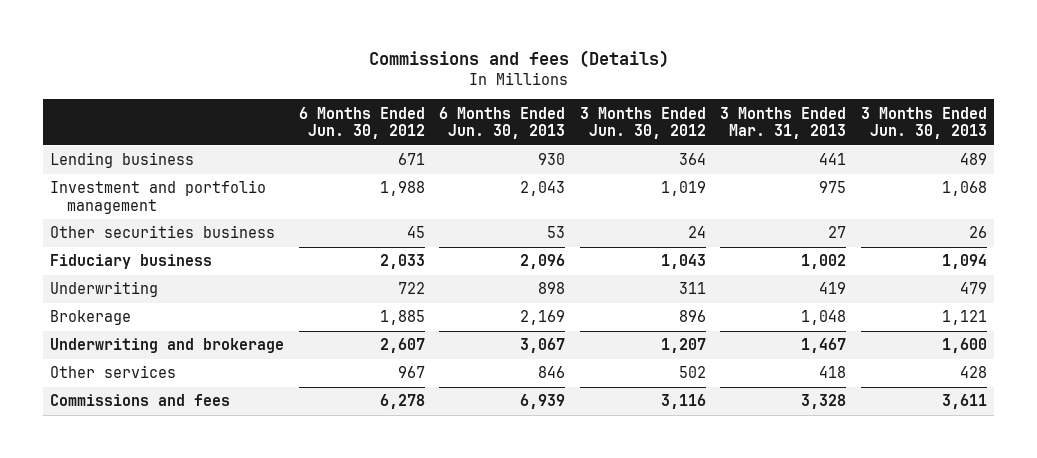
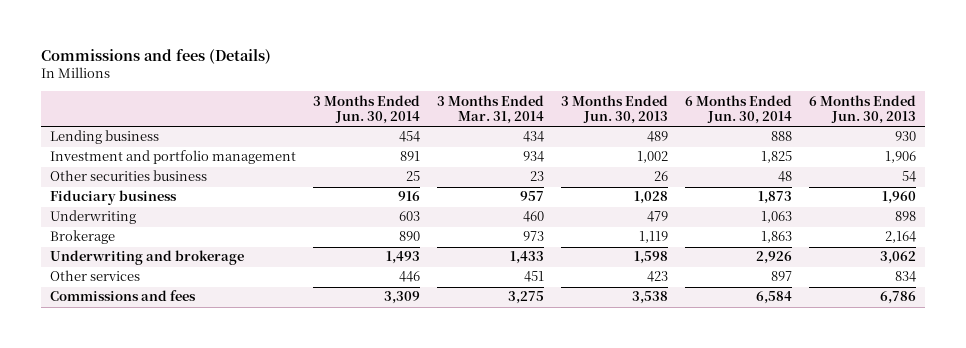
- | 6 Months Ended Jun. 30, 2012 | 6 Months Ended Jun. 30, 2013 | 3 Months Ended Jun. 30, 2012 | 3 Months Ended Mar. 31, 2013 | 3 Months Ended Jun. 30, 2013
+ | 3 Months Ended Jun. 30, 2014 | 3 Months Ended Mar. 31, 2014 | 3 Months Ended Jun. 30, 2013 | 6 Months Ended Jun. 30, 2014 | 6 Months Ended Jun. 30, 2013
- Investment and portfolio management | 1,988 | 2,043 | 1,019 | 975 | 1,068
- Other securities business | 45 | 53 | 24 | 27 | 26
- Fiduciary business | 2,033 | 2,096 | 1,043 | 1,002 | 1,094
+ Investment and portfolio management | 891 | 934 | 1,002 | 1,825 | 1,906
+ Other securities business | 25 | 23 | 26 | 48 | 54
+ Fiduciary business | 916 | 957 | 1,028 | 1,873 | 1,960
- Brokerage | 1,885 | 2,169 | 896 | 1,048 | 1,121
- Underwriting and brokerage | 2,607 | 3,067 | 1,207 | 1,467 | 1,600
- Other services | 967 | 846 | 502 | 418 | 428
- Commissions and fees | 6,278 | 6,939 | 3,116 | 3,328 | 3,611
+ Brokerage | 890 | 973 | 1,119 | 1,863 | 2,164
+ Underwriting and brokerage | 1,493 | 1,433 | 1,598 | 2,926 | 3,062
+ Other services | 446 | 451 | 423 | 897 | 834
+ Commissions and fees | 3,309 | 3,275 | 3,538 | 6,584 | 6,786

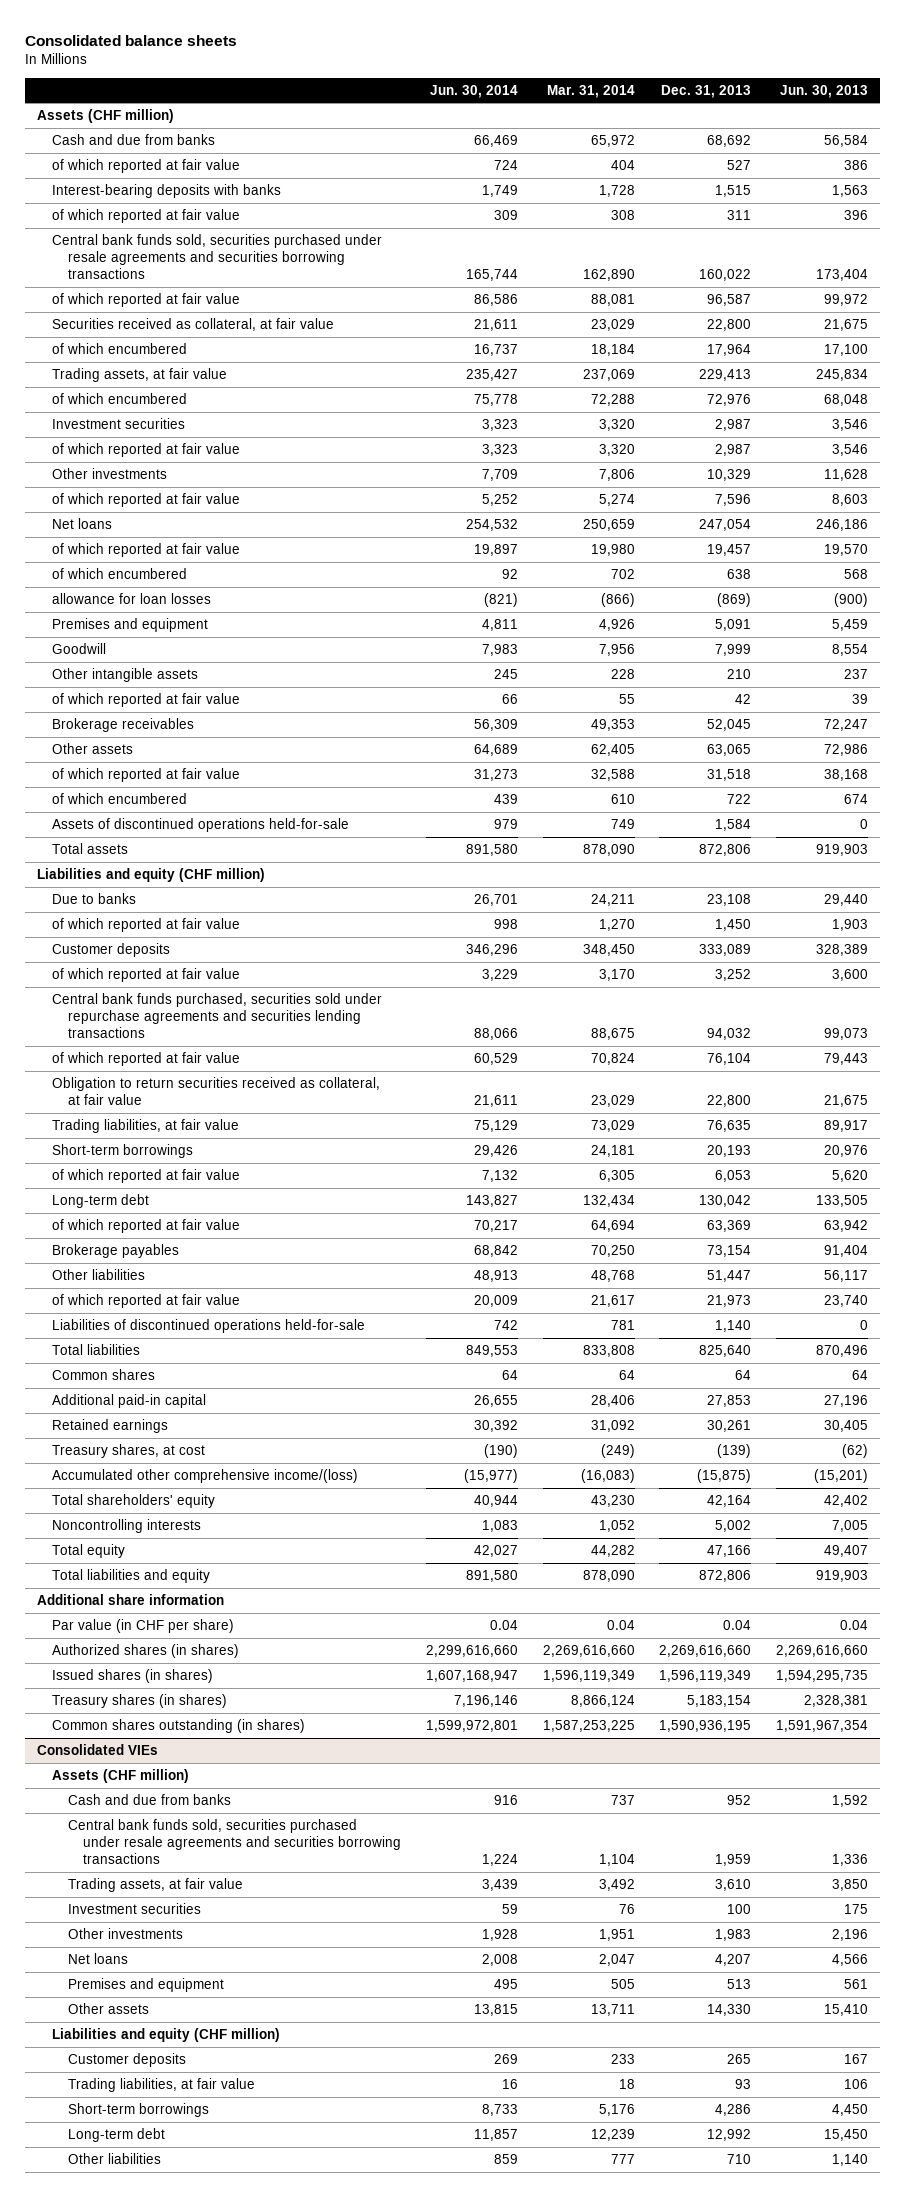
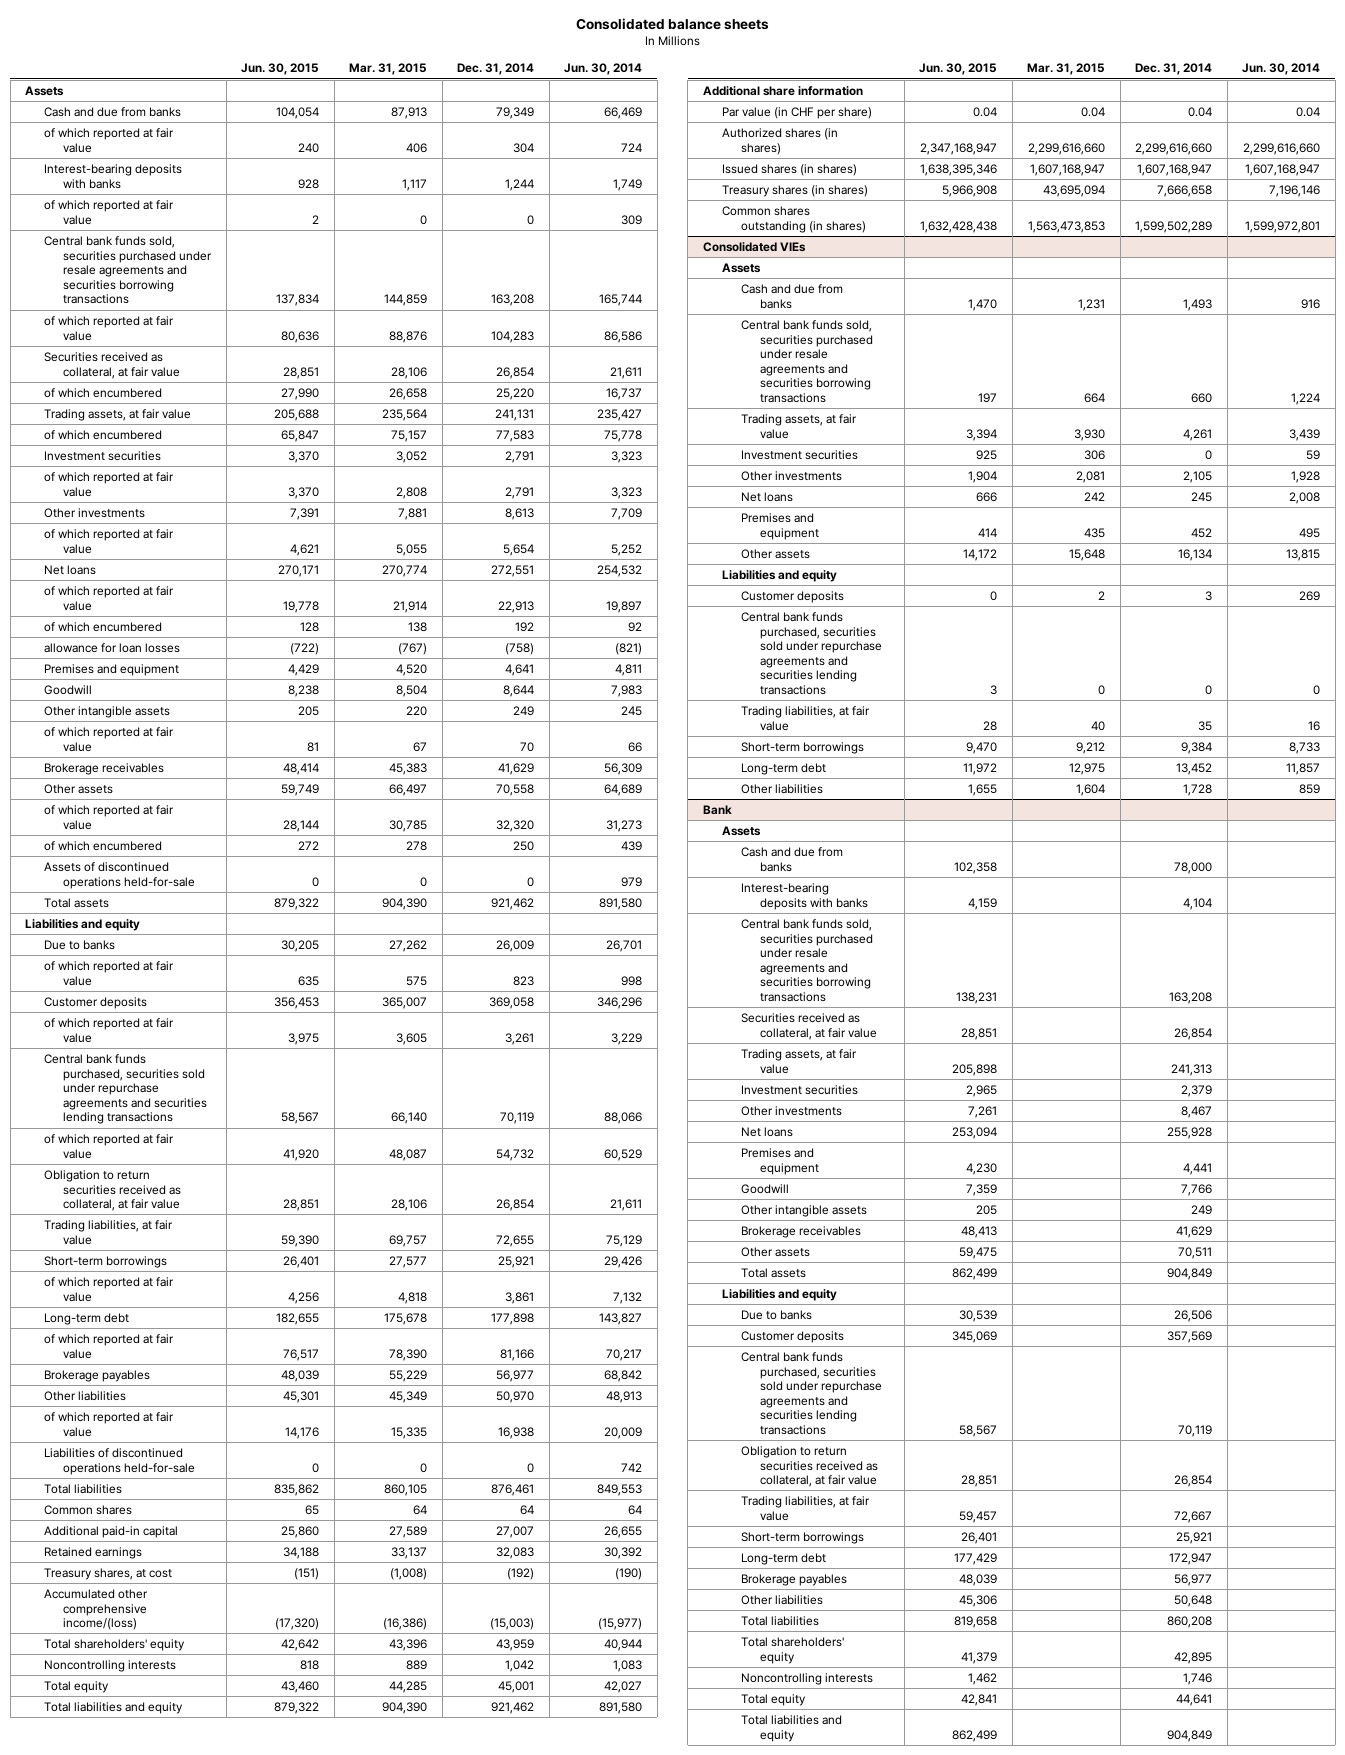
- | Jun. 30, 2014 | Mar. 31, 2014 | Dec. 31, 2013 | Jun. 30, 2013
+ | Jun. 30, 2015 | Mar. 31, 2015 | Dec. 31, 2014 | Jun. 30, 2014
- Assets (CHF million)
+ Assets
- Liabilities and equity (CHF million)
+ Liabilities and equity
@ Consolidated VIEs
- Assets (CHF million)
+ Assets
- Liabilities and equity (CHF million)
+ Liabilities and equity
+ Central bank funds purchased, securities sold under repurchase agreements and securities lending transactions | 3 | 0 | 0 | 0
+ Bank
+ Assets
+ Cash and due from banks | 102,358 | | 78,000 |
+ Interest-bearing deposits with banks | 4,159 | | 4,104 |
+ Central bank funds sold, securities purchased under resale agreements and securities borrowing transactions | 138,231 | | 163,208 |
+ Securities received as collateral, at fair value | 28,851 | | 26,854 |
+ Trading assets, at fair value | 205,898 | | 241,313 |
+ Investment securities | 2,965 | | 2,379 |
+ Other investments | 7,261 | | 8,467 |
+ Net loans | 253,094 | | 255,928 |
+ Premises and equipment | 4,230 | | 4,441 |
+ Goodwill | 7,359 | | 7,766 |
+ Other intangible assets | 205 | | 249 |
+ Brokerage receivables | 48,413 | | 41,629 |
+ Other assets | 59,475 | | 70,511 |
+ Total assets | 862,499 | | 904,849 |
+ Liabilities and equity
+ Due to banks | 30,539 | | 26,506 |
+ Customer deposits | 345,069 | | 357,569 |
+ Central bank funds purchased, securities sold under repurchase agreements and securities lending transactions | 58,567 | | 70,119 |
+ Obligation to return securities received as collateral, at fair value | 28,851 | | 26,854 |
+ Trading liabilities, at fair value | 59,457 | | 72,667 |
+ Short-term borrowings | 26,401 | | 25,921 |
+ Long-term debt | 177,429 | | 172,947 |
+ Brokerage payables | 48,039 | | 56,977 |
+ Other liabilities | 45,306 | | 50,648 |
+ Total liabilities | 819,658 | | 860,208 |
+ Total shareholders' equity | 41,379 | | 42,895 |
+ Noncontrolling interests | 1,462 | | 1,746 |
+ Total equity | 42,841 | | 44,641 |
+ Total liabilities and equity | 862,499 | | 904,849 |

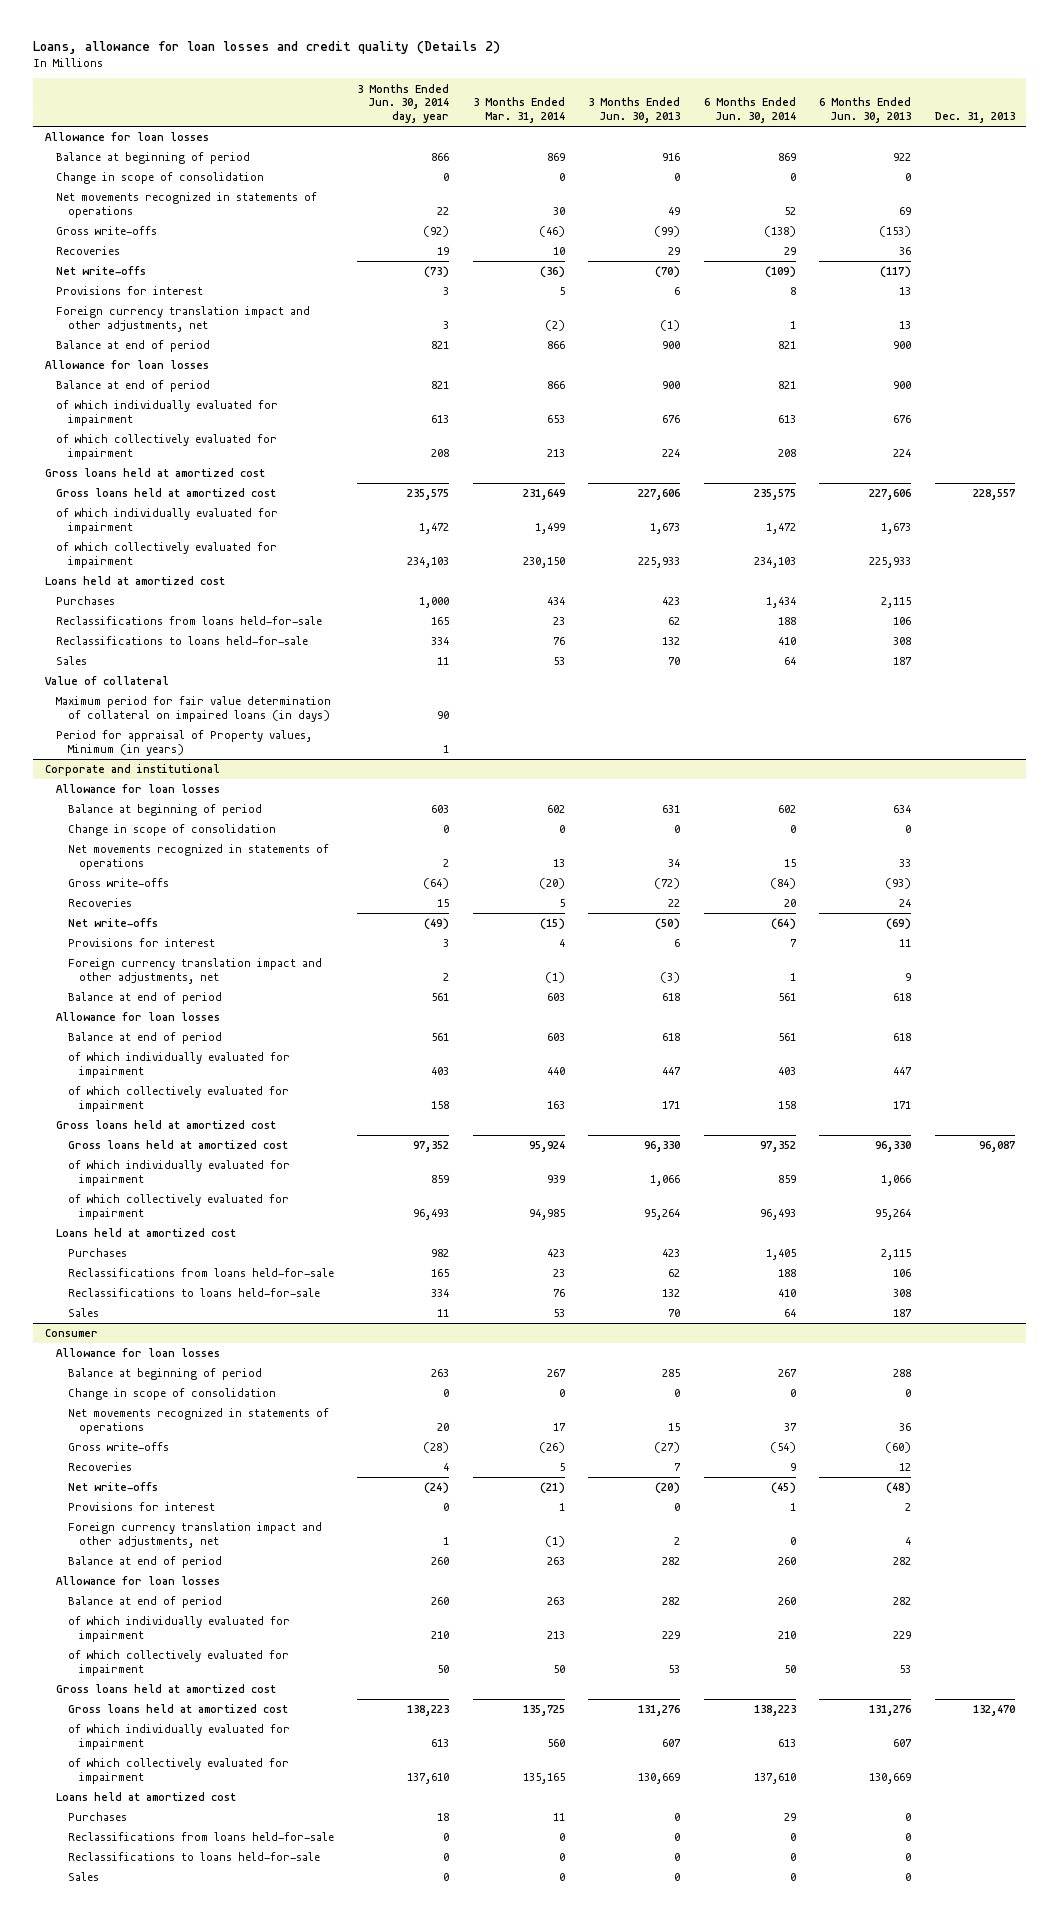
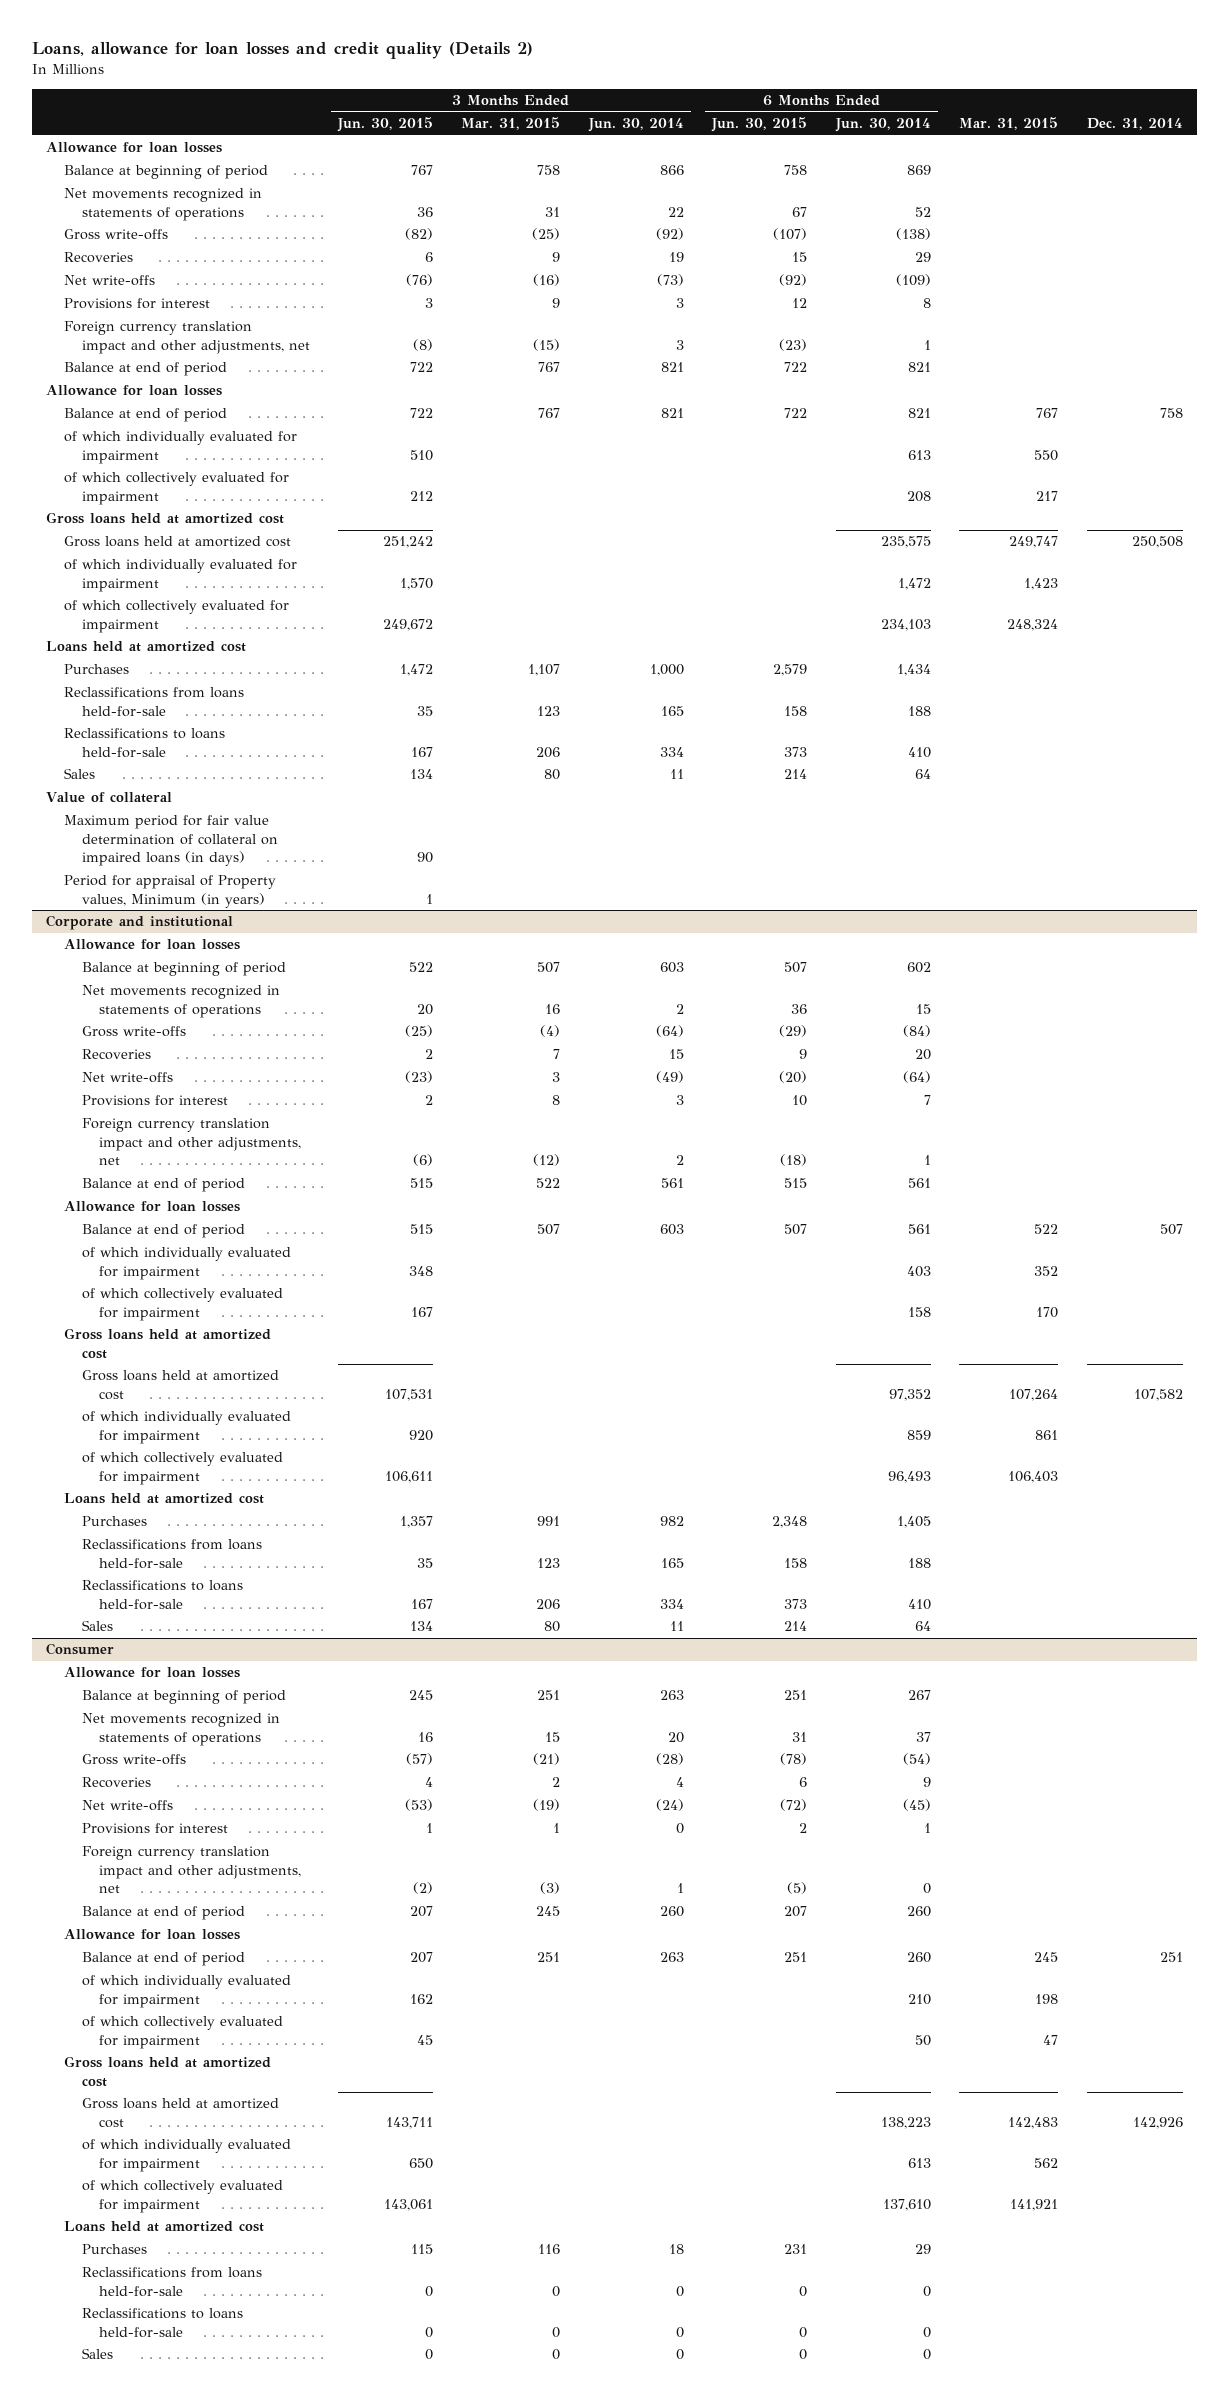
- | 3 Months Ended Jun. 30, 2014 day, year | 3 Months Ended Mar. 31, 2014 | 3 Months Ended Jun. 30, 2013 | 6 Months Ended Jun. 30, 2014 | 6 Months Ended Jun. 30, 2013 | Dec. 31, 2013
+ | 3 Months Ended Jun. 30, 2015 | 3 Months Ended Mar. 31, 2015 | 3 Months Ended Jun. 30, 2014 | 6 Months Ended Jun. 30, 2015 | 6 Months Ended Jun. 30, 2014 | Mar. 31, 2015 | Dec. 31, 2014
- Change in scope of consolidation | 0 | 0 | 0 | 0 | 0 |
@ Corporate and institutional
- Change in scope of consolidation | 0 | 0 | 0 | 0 | 0 |
@ Consumer
- Change in scope of consolidation | 0 | 0 | 0 | 0 | 0 |

